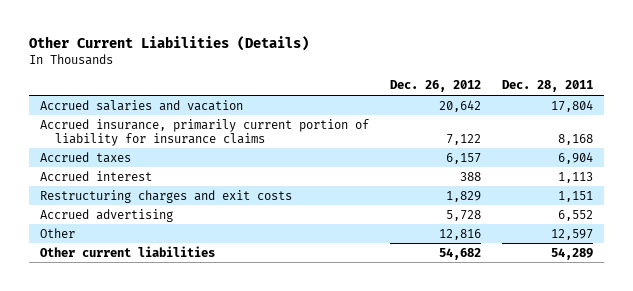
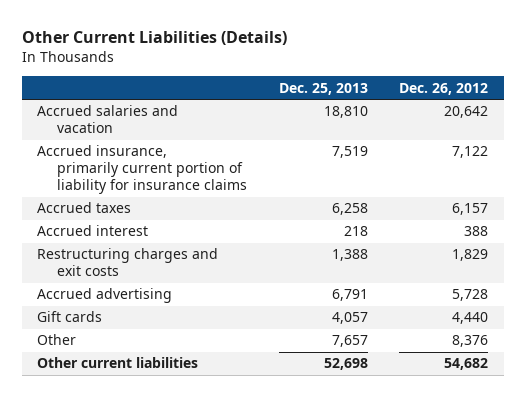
- | Dec. 26, 2012 | Dec. 28, 2011
+ | Dec. 25, 2013 | Dec. 26, 2012
- Other | 12,816 | 12,597
+ Gift cards | 4,057 | 4,440
+ Other | 7,657 | 8,376

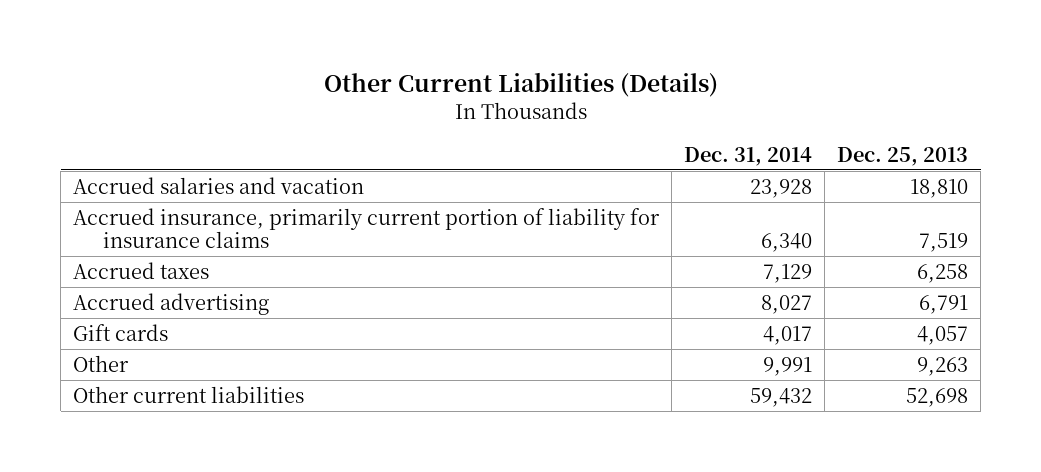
- | Dec. 25, 2013 | Dec. 26, 2012
+ | Dec. 31, 2014 | Dec. 25, 2013
- Accrued interest | 218 | 388
- Restructuring charges and exit costs | 1,388 | 1,829
- Other | 7,657 | 8,376
+ Other | 9,991 | 9,263

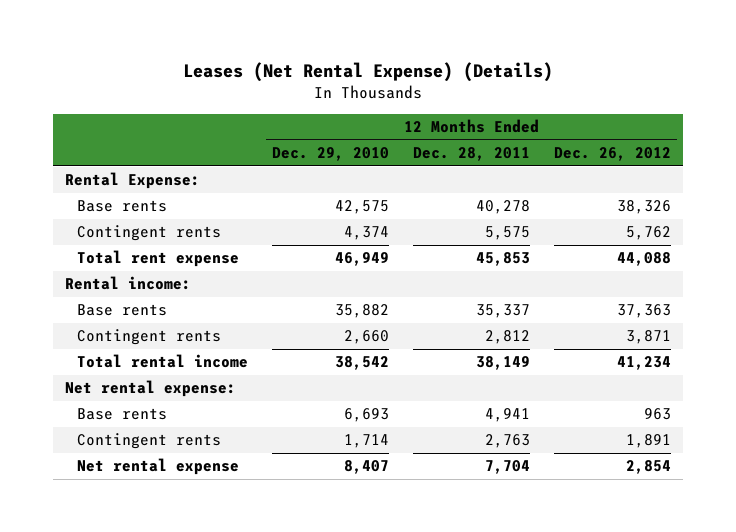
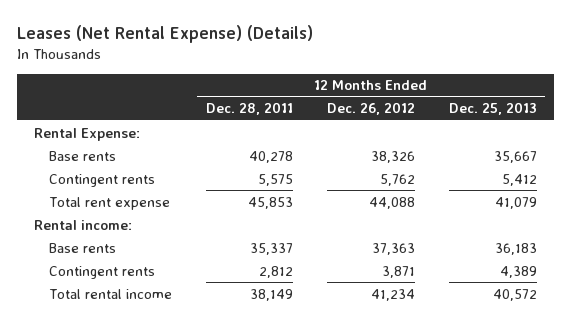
- | 12 Months Ended Dec. 29, 2010 | 12 Months Ended Dec. 28, 2011 | 12 Months Ended Dec. 26, 2012
+ | 12 Months Ended Dec. 28, 2011 | 12 Months Ended Dec. 26, 2012 | 12 Months Ended Dec. 25, 2013
- Net rental expense:
- Base rents | 6,693 | 4,941 | 963
- Contingent rents | 1,714 | 2,763 | 1,891
- Net rental expense | 8,407 | 7,704 | 2,854

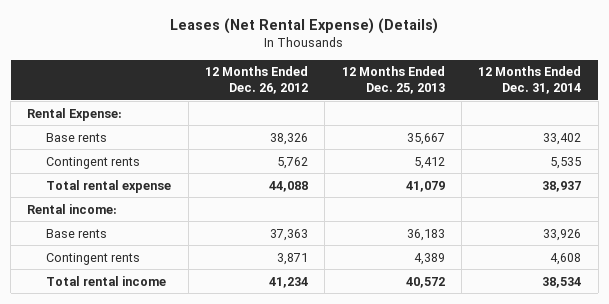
- | 12 Months Ended Dec. 28, 2011 | 12 Months Ended Dec. 26, 2012 | 12 Months Ended Dec. 25, 2013
+ | 12 Months Ended Dec. 26, 2012 | 12 Months Ended Dec. 25, 2013 | 12 Months Ended Dec. 31, 2014
- Total rent expense | 45,853 | 44,088 | 41,079
+ Total rental expense | 44,088 | 41,079 | 38,937

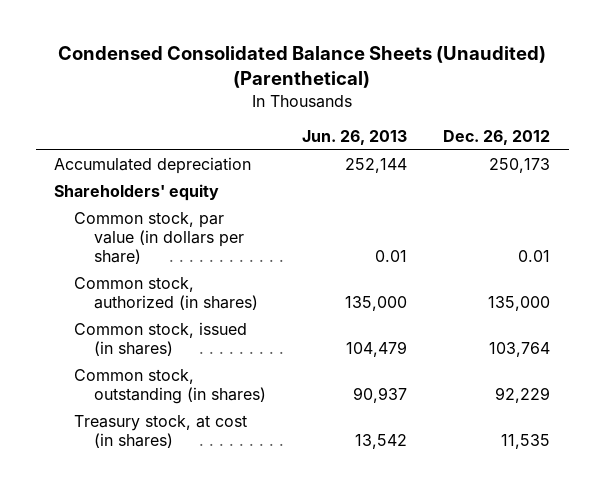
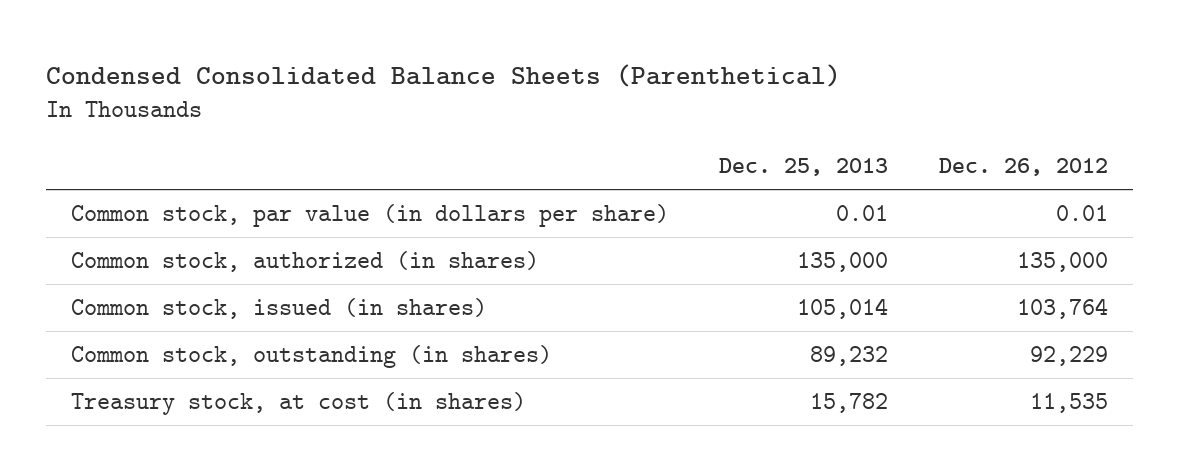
- Condensed Consolidated Balance Sheets (Unaudited) (Parenthetical)
+ Condensed Consolidated Balance Sheets (Parenthetical)
- | Jun. 26, 2013 | Dec. 26, 2012
+ | Dec. 25, 2013 | Dec. 26, 2012
- Accumulated depreciation | 252,144 | 250,173
- Shareholders' equity

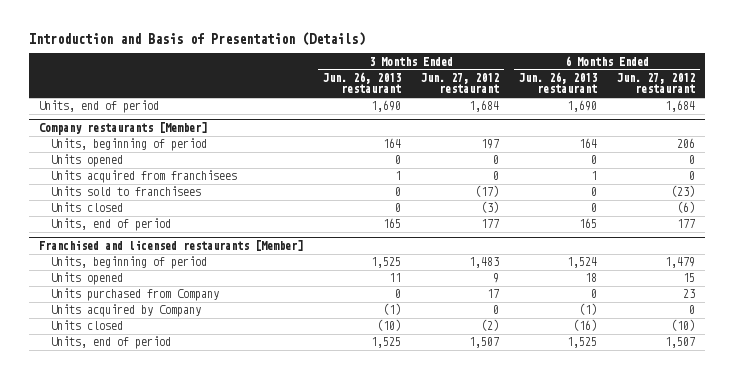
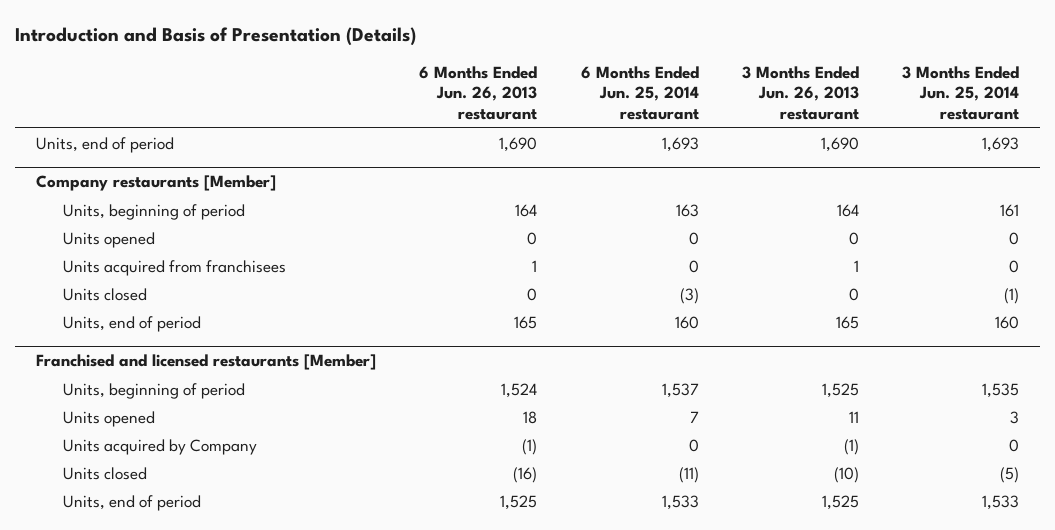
- | 3 Months Ended Jun. 26, 2013 restaurant | 3 Months Ended Jun. 27, 2012 restaurant | 6 Months Ended Jun. 26, 2013 restaurant | 6 Months Ended Jun. 27, 2012 restaurant
+ | 6 Months Ended Jun. 26, 2013 restaurant | 6 Months Ended Jun. 25, 2014 restaurant | 3 Months Ended Jun. 26, 2013 restaurant | 3 Months Ended Jun. 25, 2014 restaurant
@ Company restaurants [Member]
- Units sold to franchisees | 0 | (17) | 0 | (23)
@ Franchised and licensed restaurants [Member]
- Units purchased from Company | 0 | 17 | 0 | 23

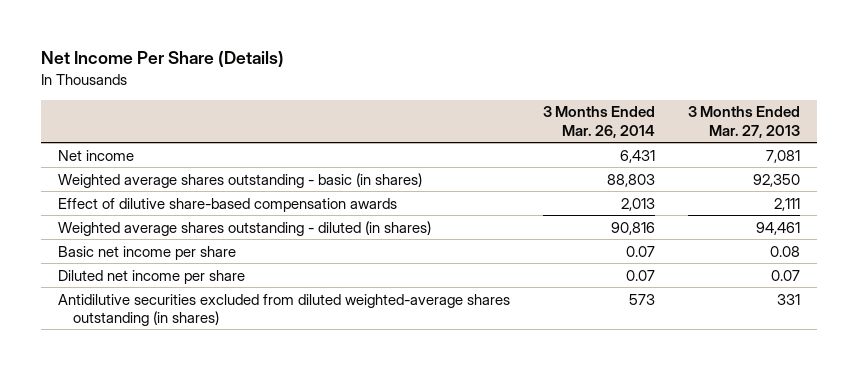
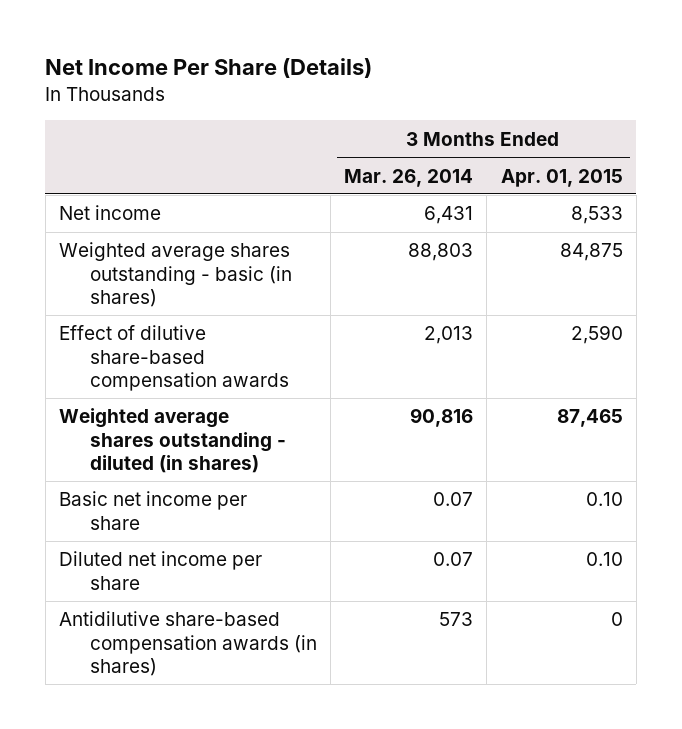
- | 3 Months Ended Mar. 26, 2014 | 3 Months Ended Mar. 27, 2013
+ | 3 Months Ended Mar. 26, 2014 | 3 Months Ended Apr. 01, 2015
- Antidilutive securities excluded from diluted weighted-average shares outstanding (in shares) | 573 | 331
+ Antidilutive share-based compensation awards (in shares) | 573 | 0

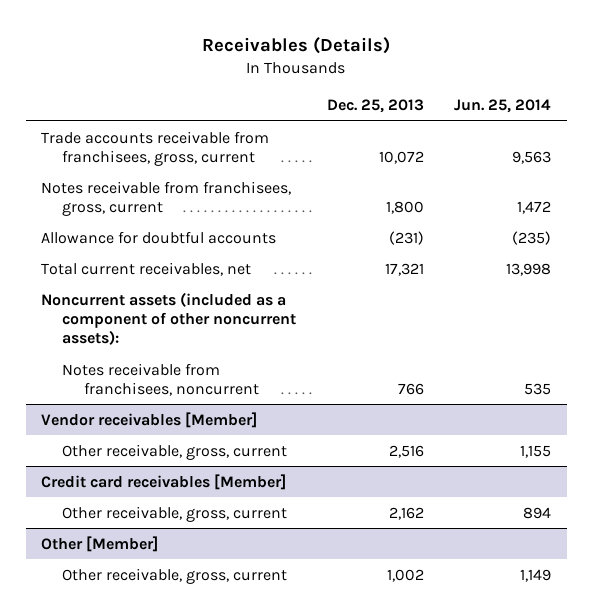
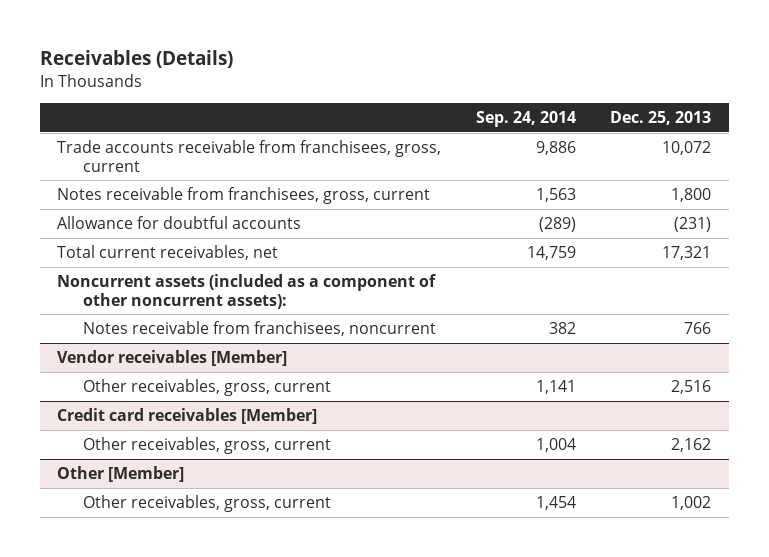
- | Dec. 25, 2013 | Jun. 25, 2014
+ | Sep. 24, 2014 | Dec. 25, 2013
@ Vendor receivables [Member]
- Other receivable, gross, current | 2,516 | 1,155
+ Other receivables, gross, current | 1,141 | 2,516
@ Credit card receivables [Member]
- Other receivable, gross, current | 2,162 | 894
+ Other receivables, gross, current | 1,004 | 2,162
@ Other [Member]
- Other receivable, gross, current | 1,002 | 1,149
+ Other receivables, gross, current | 1,454 | 1,002

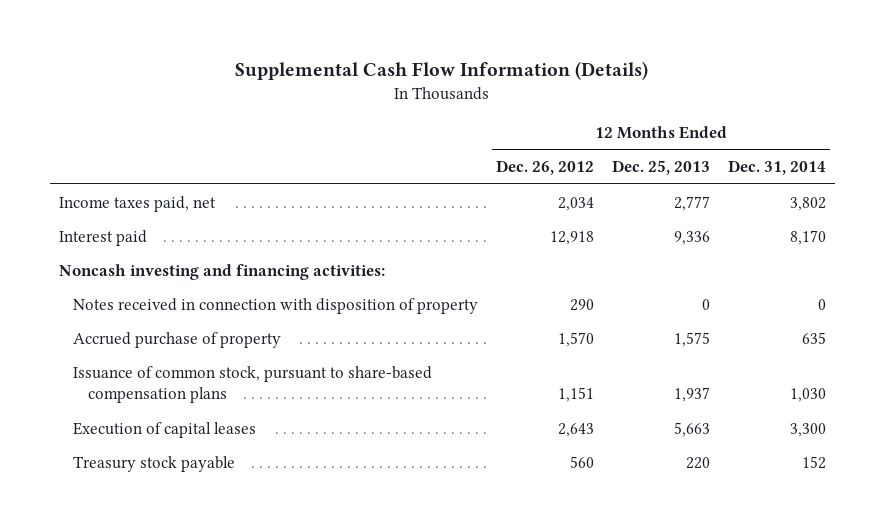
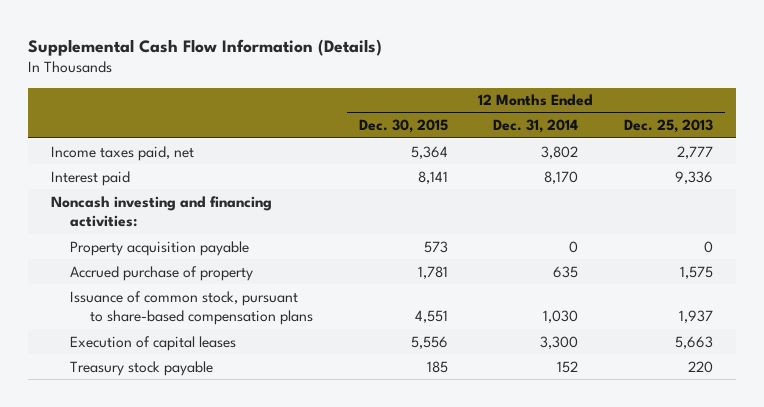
- | 12 Months Ended Dec. 26, 2012 | 12 Months Ended Dec. 25, 2013 | 12 Months Ended Dec. 31, 2014
+ | 12 Months Ended Dec. 30, 2015 | 12 Months Ended Dec. 31, 2014 | 12 Months Ended Dec. 25, 2013
- Notes received in connection with disposition of property | 290 | 0 | 0
+ Property acquisition payable | 573 | 0 | 0

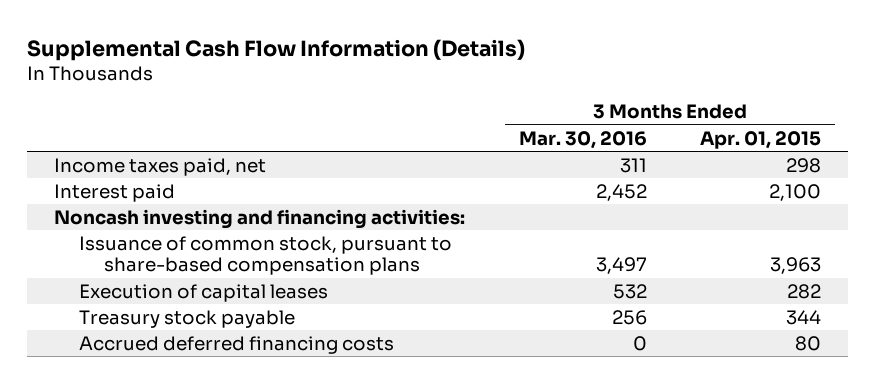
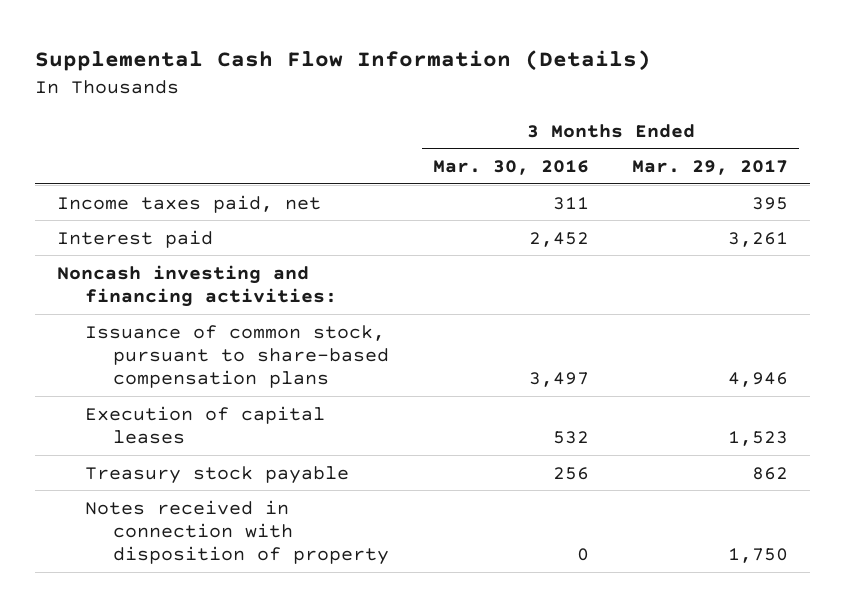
- | 3 Months Ended Mar. 30, 2016 | 3 Months Ended Apr. 01, 2015
+ | 3 Months Ended Mar. 30, 2016 | 3 Months Ended Mar. 29, 2017
- Accrued deferred financing costs | 0 | 80
+ Notes received in connection with disposition of property | 0 | 1,750

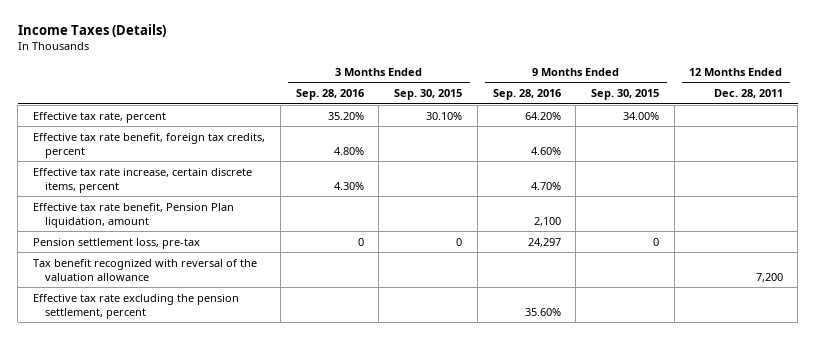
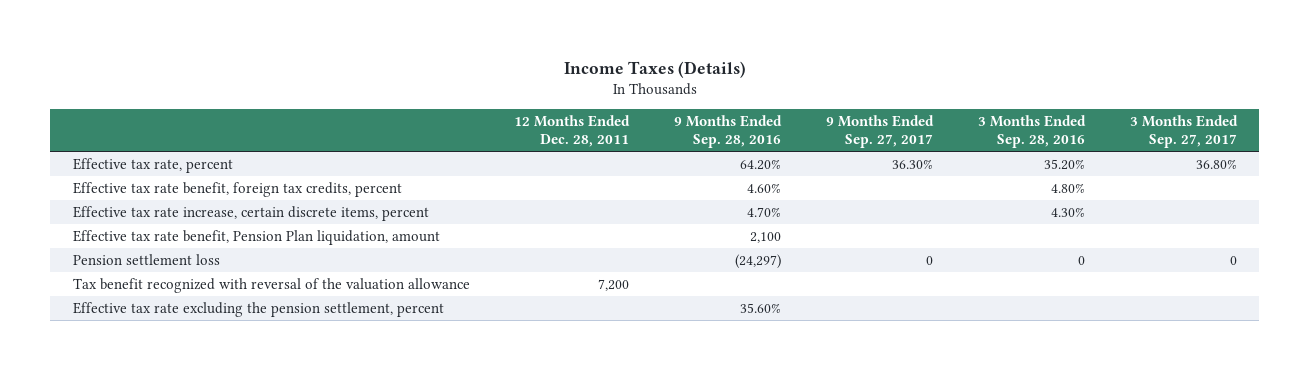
- | 3 Months Ended Sep. 28, 2016 | 3 Months Ended Sep. 30, 2015 | 9 Months Ended Sep. 28, 2016 | 9 Months Ended Sep. 30, 2015 | 12 Months Ended Dec. 28, 2011
+ | 12 Months Ended Dec. 28, 2011 | 9 Months Ended Sep. 28, 2016 | 9 Months Ended Sep. 27, 2017 | 3 Months Ended Sep. 28, 2016 | 3 Months Ended Sep. 27, 2017
- Pension settlement loss, pre-tax | 0 | 0 | 24,297 | 0 |
+ Pension settlement loss | | (24,297) | 0 | 0 | 0

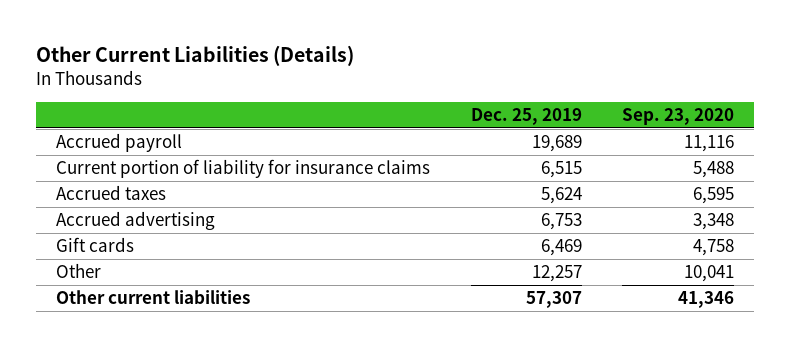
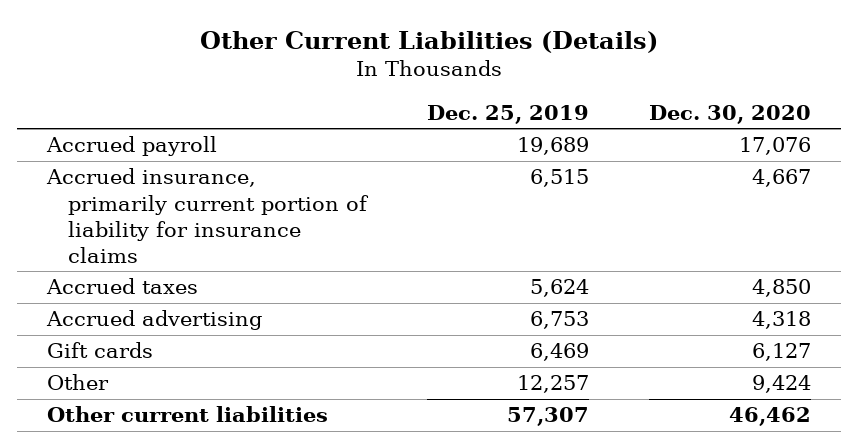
- | Dec. 25, 2019 | Sep. 23, 2020
+ | Dec. 25, 2019 | Dec. 30, 2020
- Current portion of liability for insurance claims | 6,515 | 5,488
+ Accrued insurance, primarily current portion of liability for insurance claims | 6,515 | 4,667

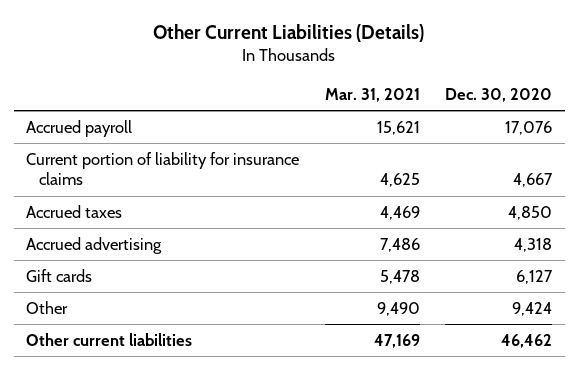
- | Dec. 25, 2019 | Dec. 30, 2020
+ | Mar. 31, 2021 | Dec. 30, 2020
- Accrued insurance, primarily current portion of liability for insurance claims | 6,515 | 4,667
+ Current portion of liability for insurance claims | 4,625 | 4,667

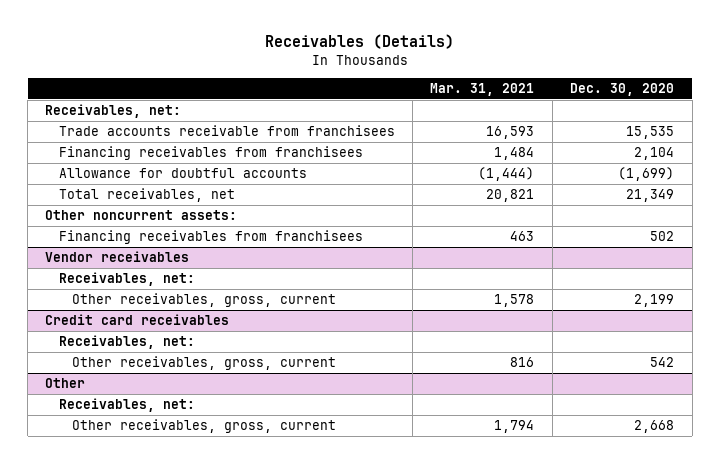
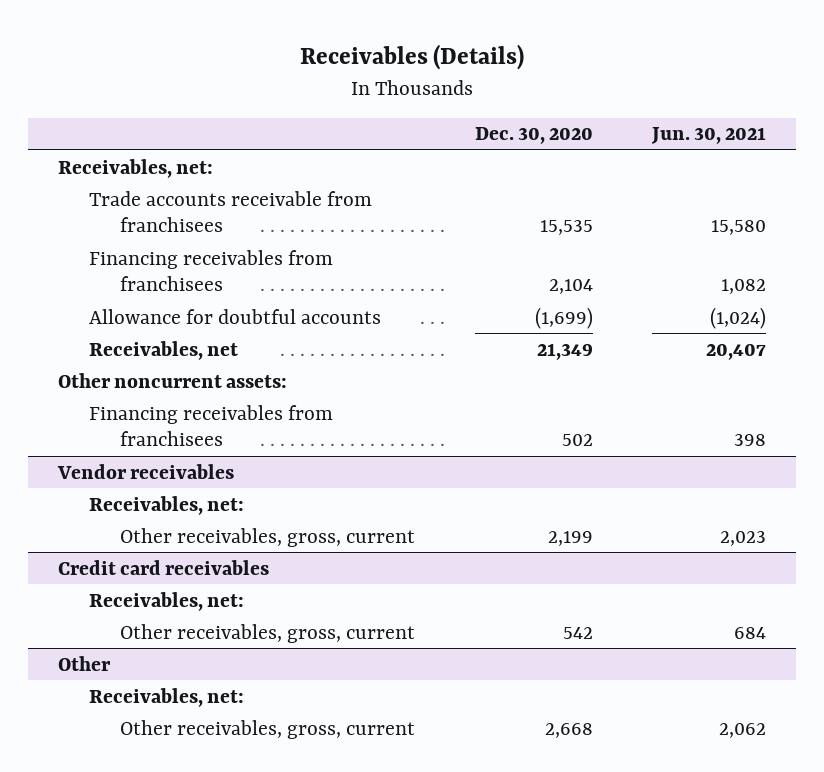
- | Mar. 31, 2021 | Dec. 30, 2020
+ | Dec. 30, 2020 | Jun. 30, 2021
- Total receivables, net | 20,821 | 21,349
+ Receivables, net | 21,349 | 20,407

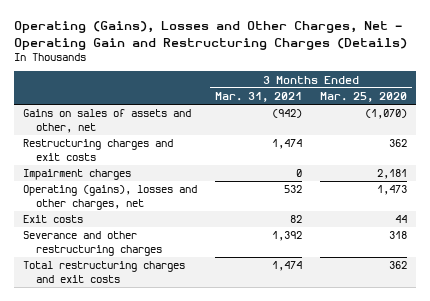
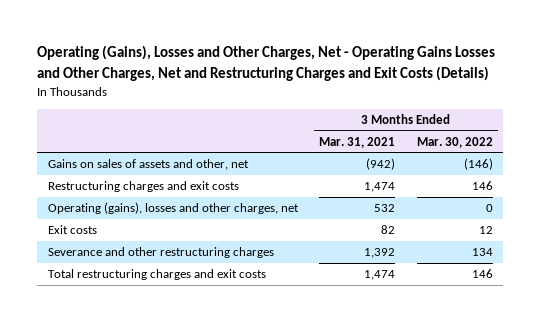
- Operating (Gains), Losses and Other Charges, Net - Operating Gain and Restructuring Charges (Details)
+ Operating (Gains), Losses and Other Charges, Net - Operating Gains Losses and Other Charges, Net and Restructuring Charges and Exit Costs (Details)
- | 3 Months Ended Mar. 31, 2021 | 3 Months Ended Mar. 25, 2020
+ | 3 Months Ended Mar. 31, 2021 | 3 Months Ended Mar. 30, 2022
- Impairment charges | 0 | 2,181

